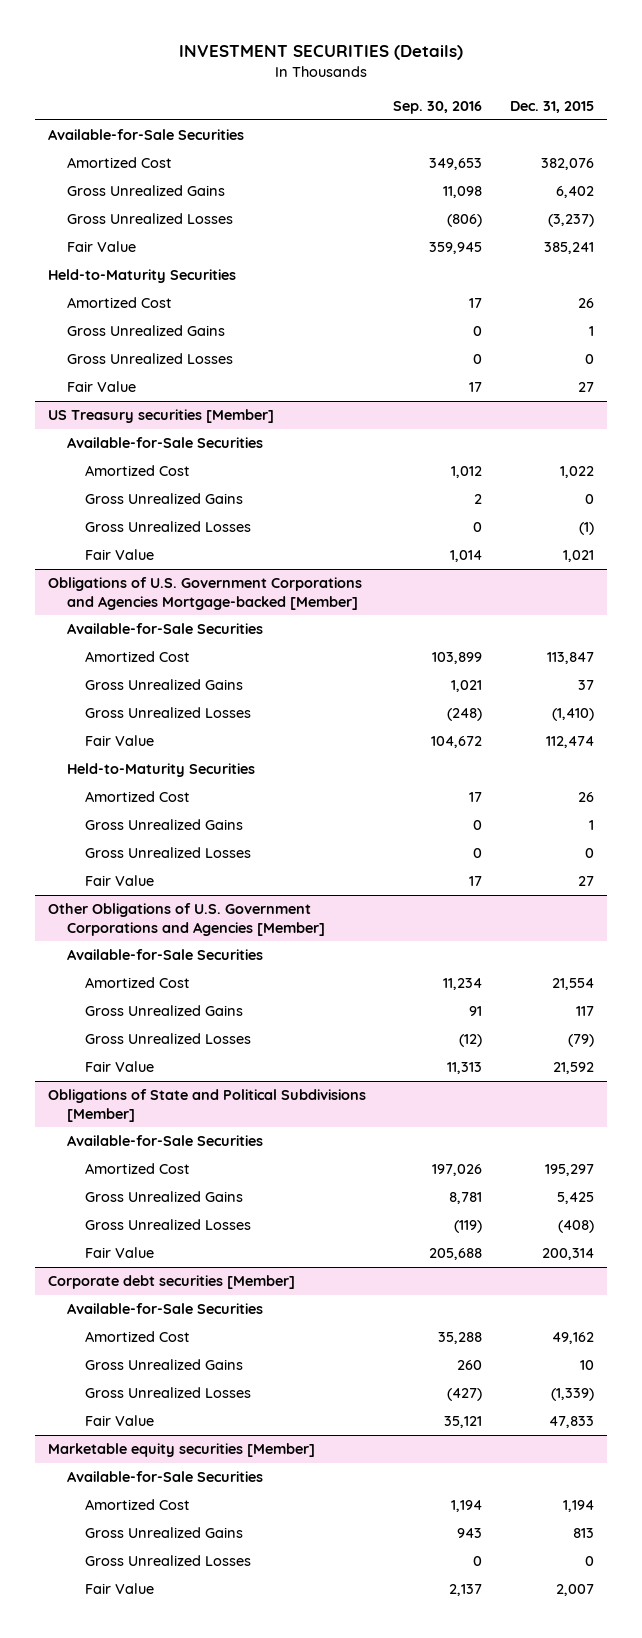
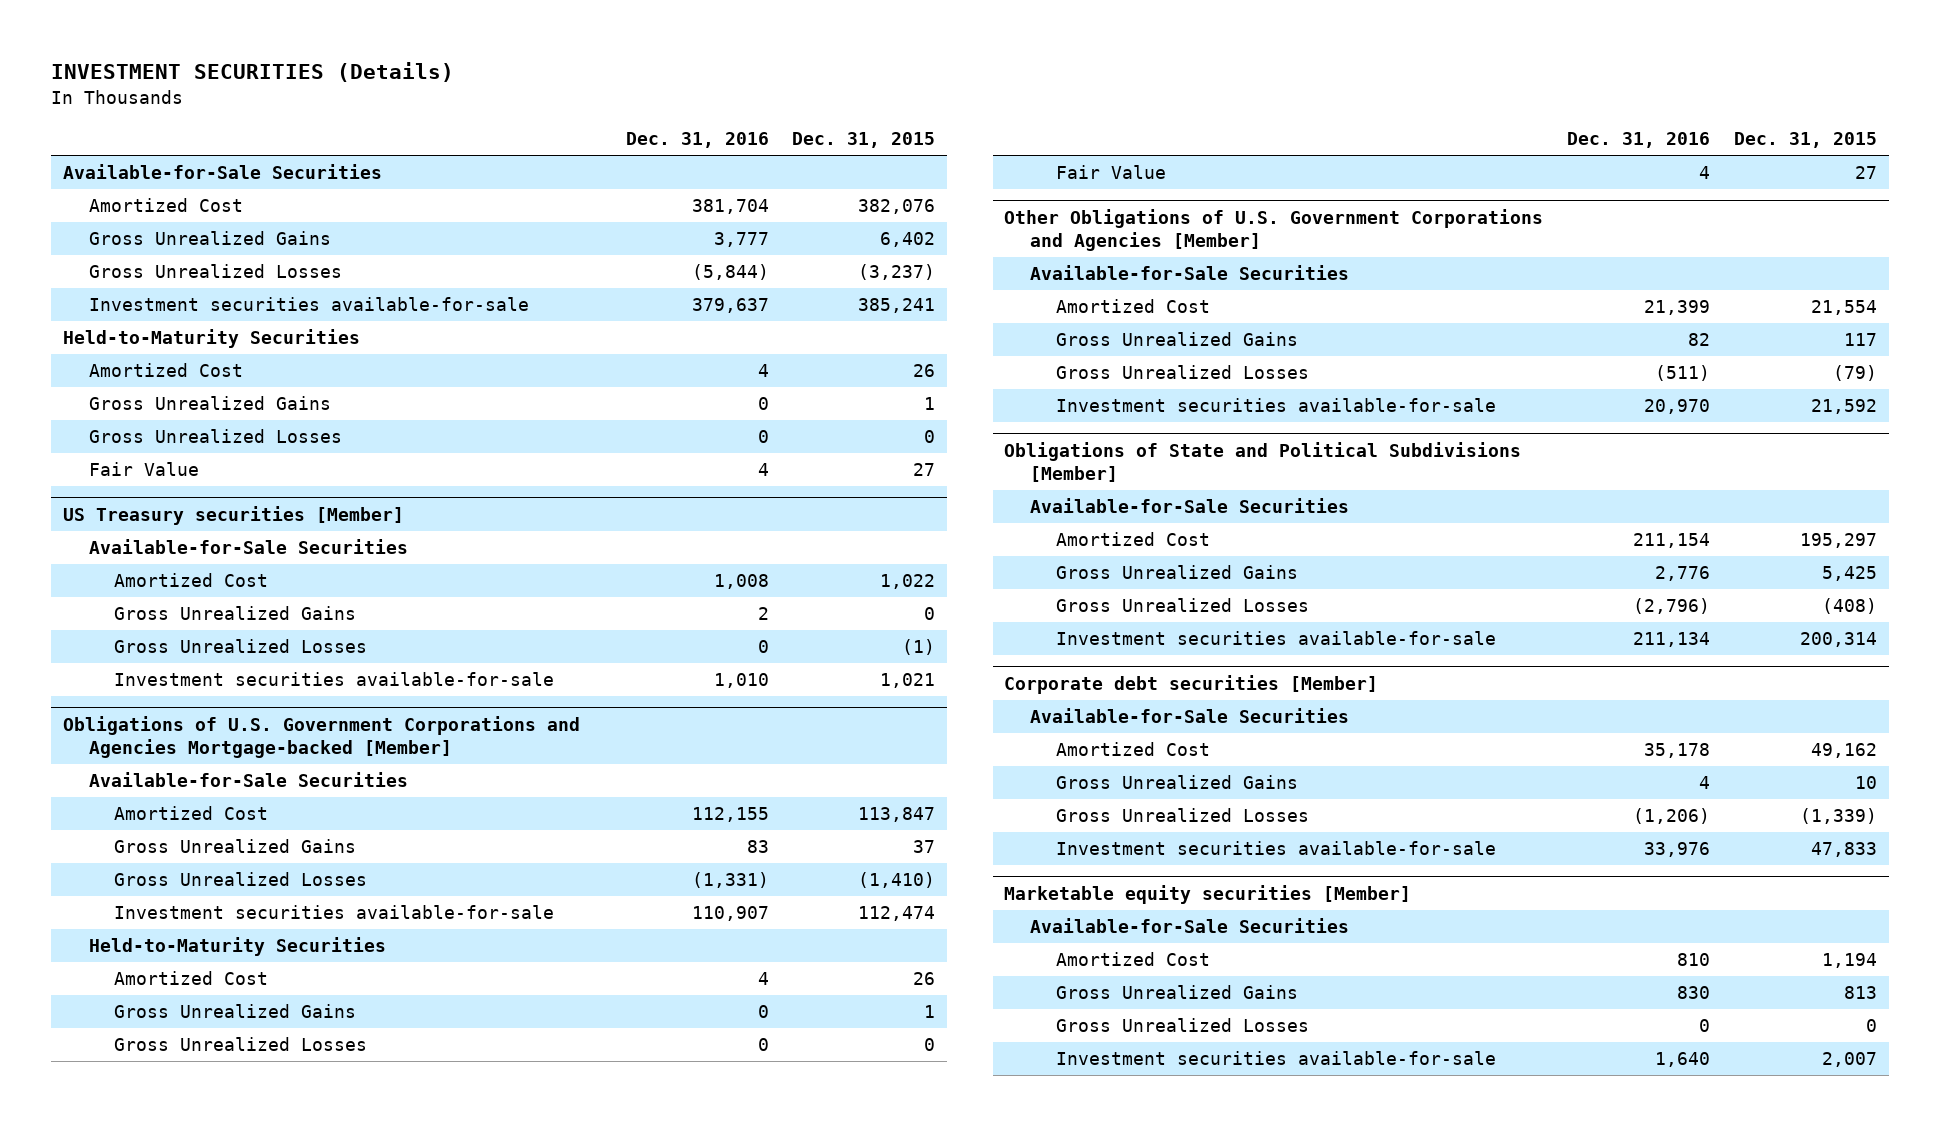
- | Sep. 30, 2016 | Dec. 31, 2015
+ | Dec. 31, 2016 | Dec. 31, 2015
- Fair Value | 359,945 | 385,241
+ Investment securities available-for-sale | 379,637 | 385,241
@ US Treasury securities [Member]
- Fair Value | 1,014 | 1,021
+ Investment securities available-for-sale | 1,010 | 1,021
@ Obligations of U.S. Government Corporations and Agencies Mortgage-backed [Member]
- Fair Value | 104,672 | 112,474
+ Investment securities available-for-sale | 110,907 | 112,474
@ Other Obligations of U.S. Government Corporations and Agencies [Member]
- Fair Value | 11,313 | 21,592
+ Investment securities available-for-sale | 20,970 | 21,592
@ Obligations of State and Political Subdivisions [Member]
- Fair Value | 205,688 | 200,314
+ Investment securities available-for-sale | 211,134 | 200,314
@ Corporate debt securities [Member]
- Fair Value | 35,121 | 47,833
+ Investment securities available-for-sale | 33,976 | 47,833
@ Marketable equity securities [Member]
- Fair Value | 2,137 | 2,007
+ Investment securities available-for-sale | 1,640 | 2,007

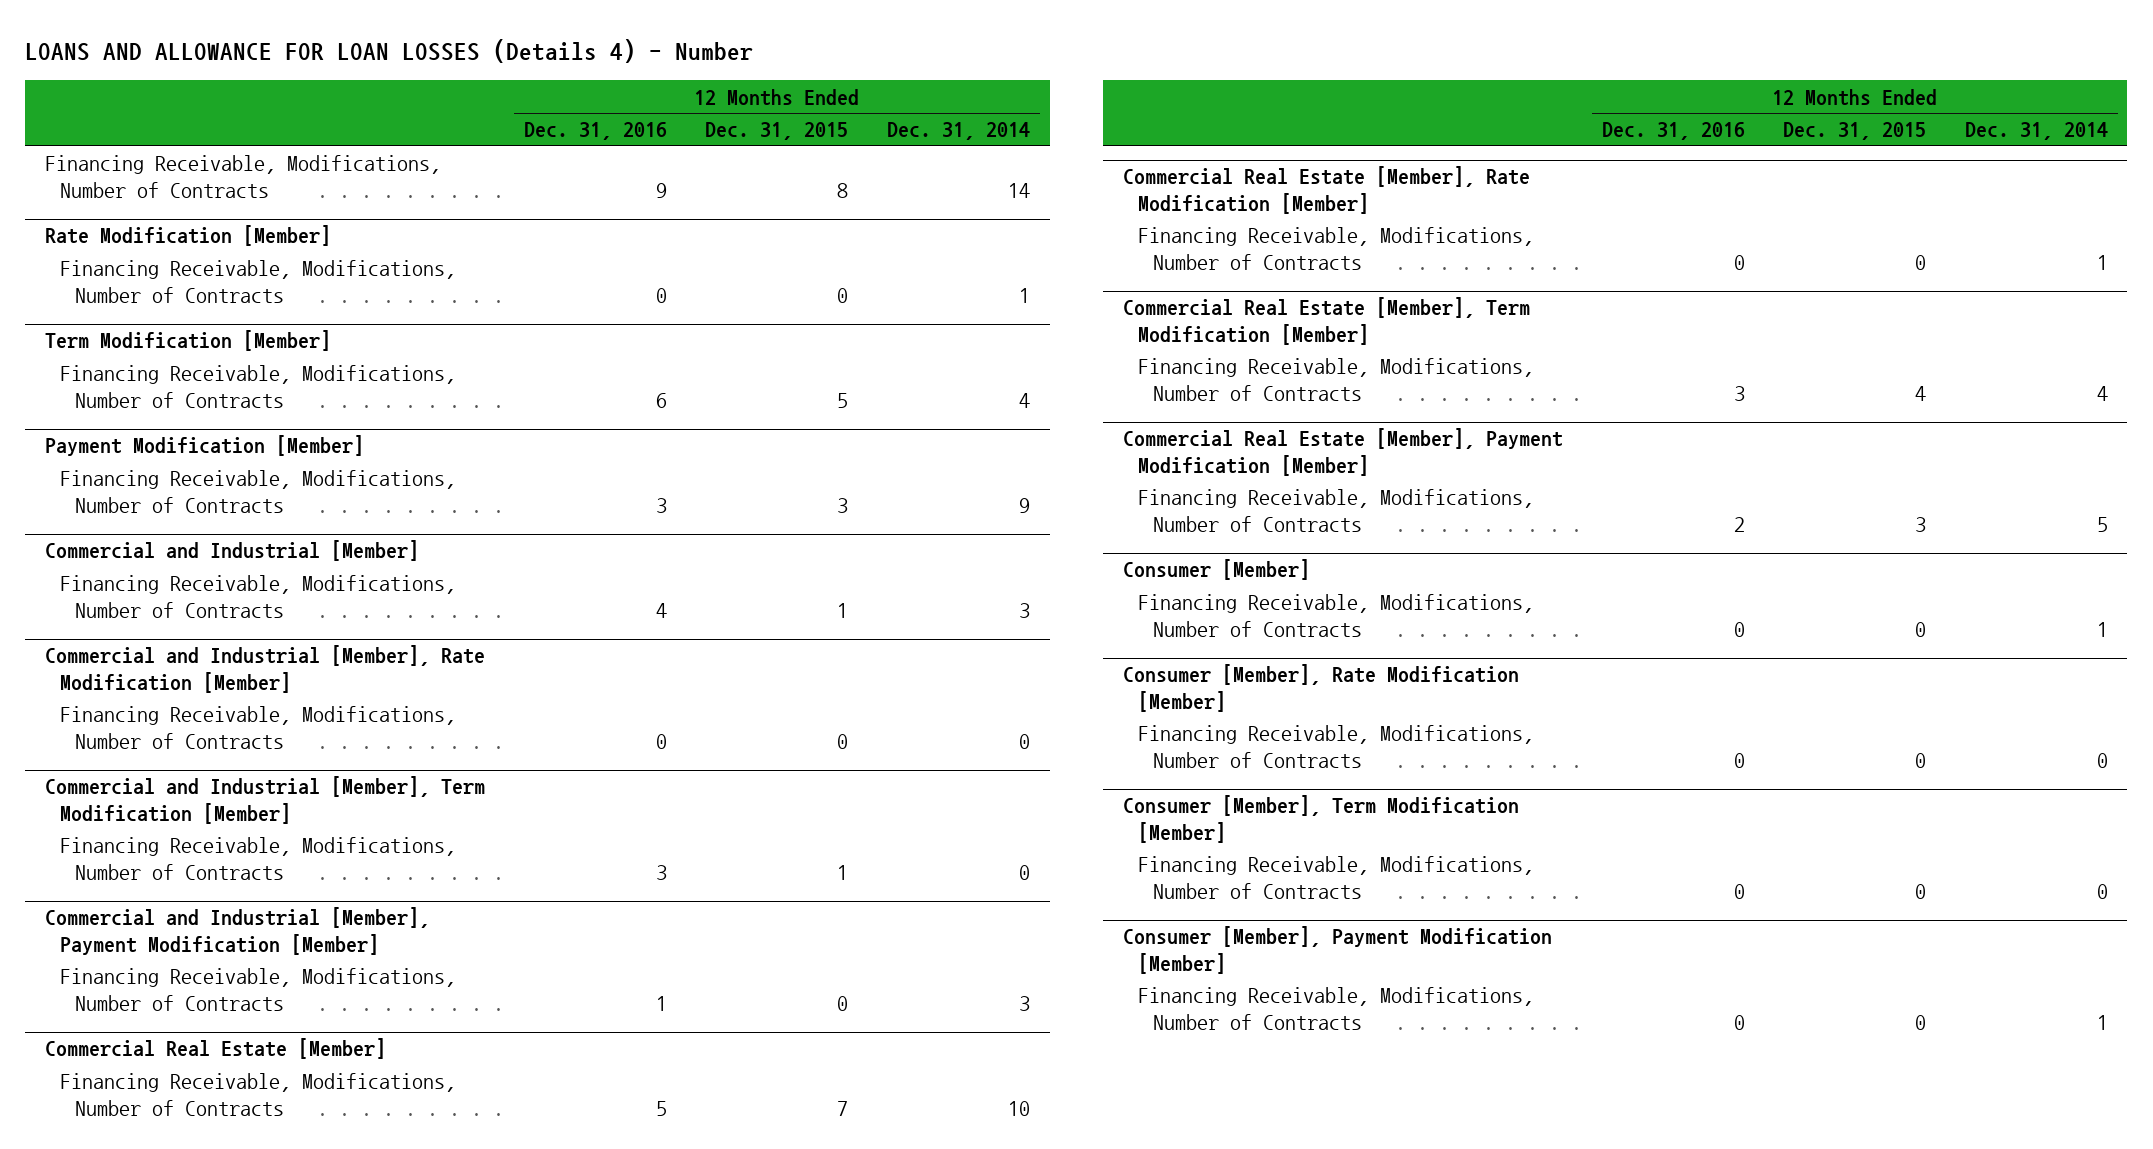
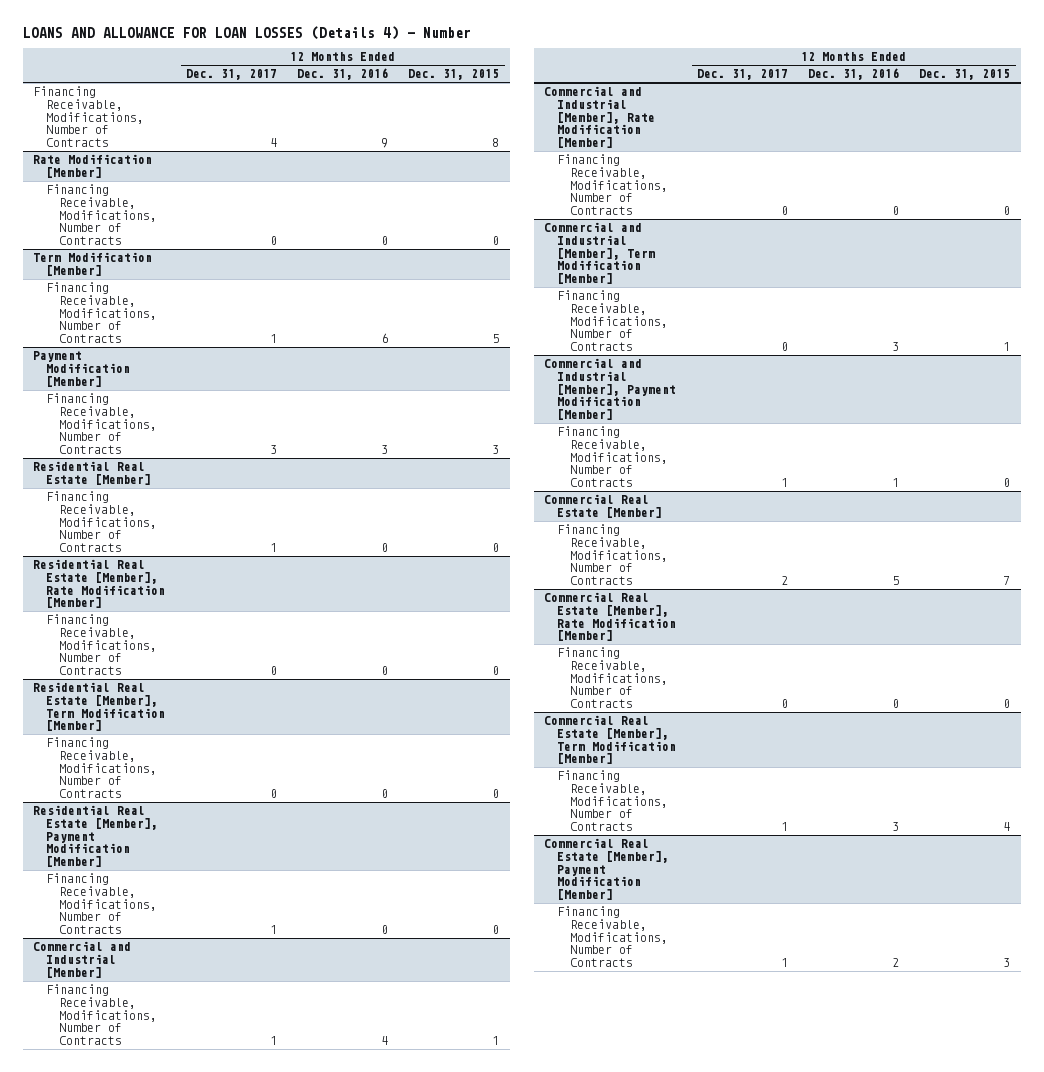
- | 12 Months Ended Dec. 31, 2016 | 12 Months Ended Dec. 31, 2015 | 12 Months Ended Dec. 31, 2014
+ | 12 Months Ended Dec. 31, 2017 | 12 Months Ended Dec. 31, 2016 | 12 Months Ended Dec. 31, 2015
+ Residential Real Estate [Member]
+ Financing Receivable, Modifications, Number of Contracts | 1 | 0 | 0
+ Residential Real Estate [Member], Rate Modification [Member]
+ Financing Receivable, Modifications, Number of Contracts | 0 | 0 | 0
+ Residential Real Estate [Member], Term Modification [Member]
+ Financing Receivable, Modifications, Number of Contracts | 0 | 0 | 0
+ Residential Real Estate [Member], Payment Modification [Member]
+ Financing Receivable, Modifications, Number of Contracts | 1 | 0 | 0
- Consumer [Member]
- Financing Receivable, Modifications, Number of Contracts | 0 | 0 | 1
- Consumer [Member], Rate Modification [Member]
- Financing Receivable, Modifications, Number of Contracts | 0 | 0 | 0
- Consumer [Member], Term Modification [Member]
- Financing Receivable, Modifications, Number of Contracts | 0 | 0 | 0
- Consumer [Member], Payment Modification [Member]
- Financing Receivable, Modifications, Number of Contracts | 0 | 0 | 1

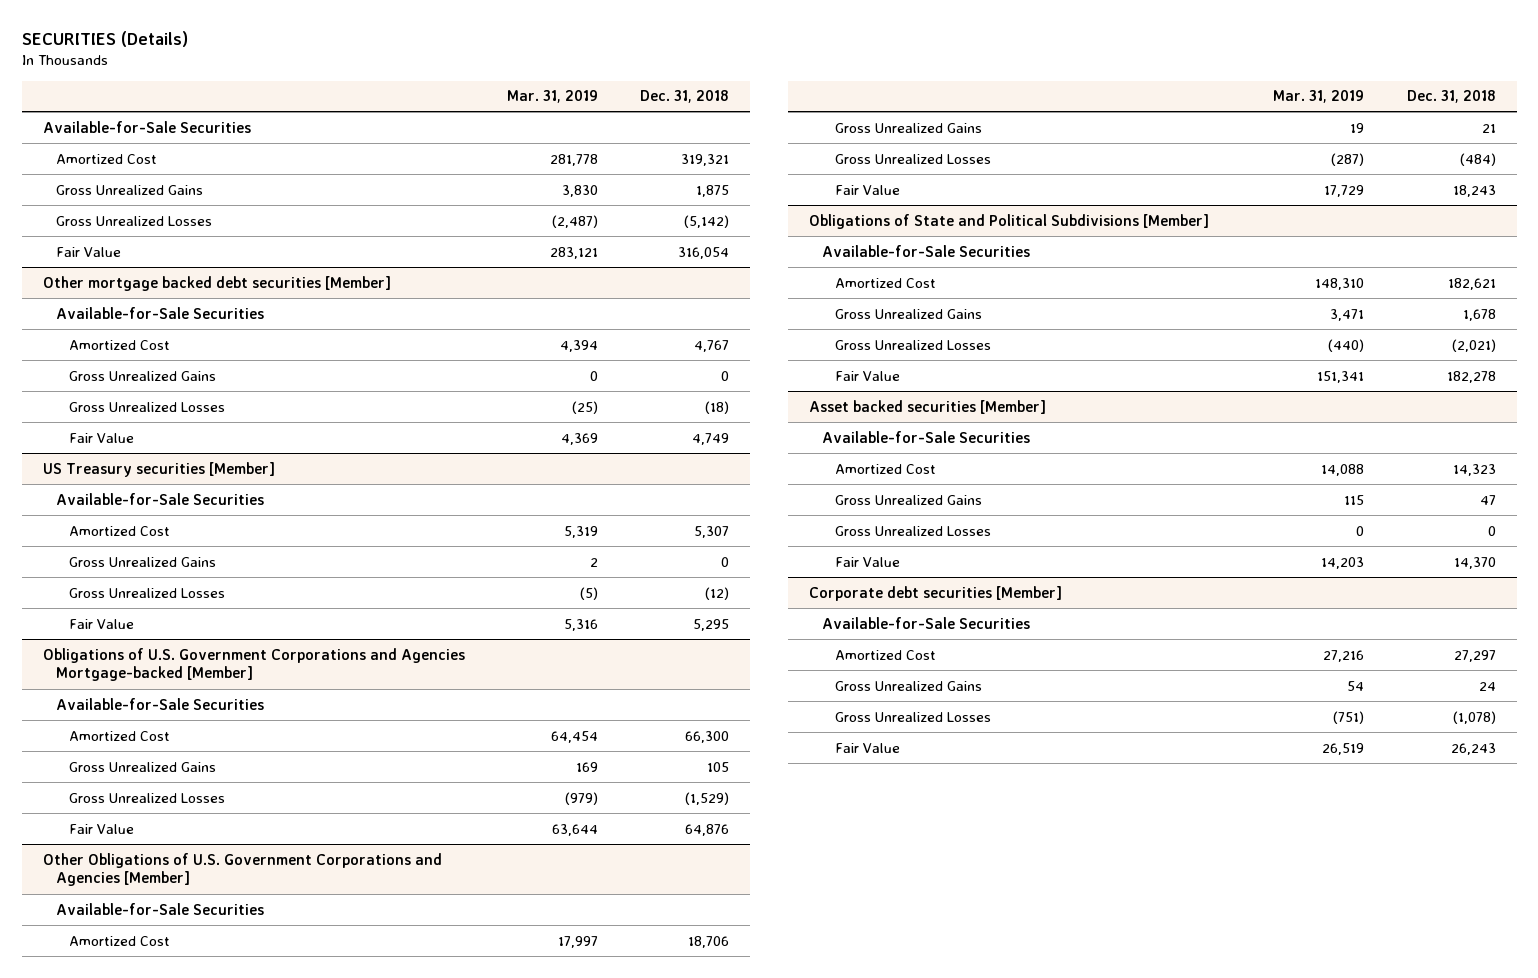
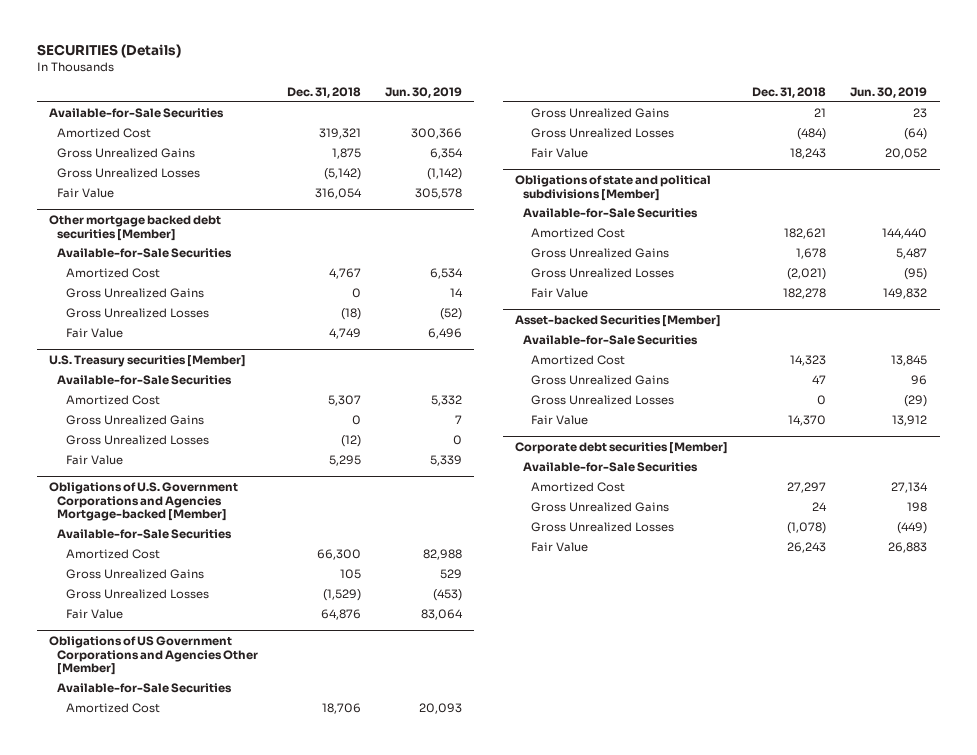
- | Mar. 31, 2019 | Dec. 31, 2018
+ | Dec. 31, 2018 | Jun. 30, 2019
- US Treasury securities [Member]
+ U.S. Treasury securities [Member]
- Other Obligations of U.S. Government Corporations and Agencies [Member]
+ Obligations of US Government Corporations and Agencies Other [Member]
- Obligations of State and Political Subdivisions [Member]
+ Obligations of state and political subdivisions [Member]
- Asset backed securities [Member]
+ Asset-backed Securities [Member]

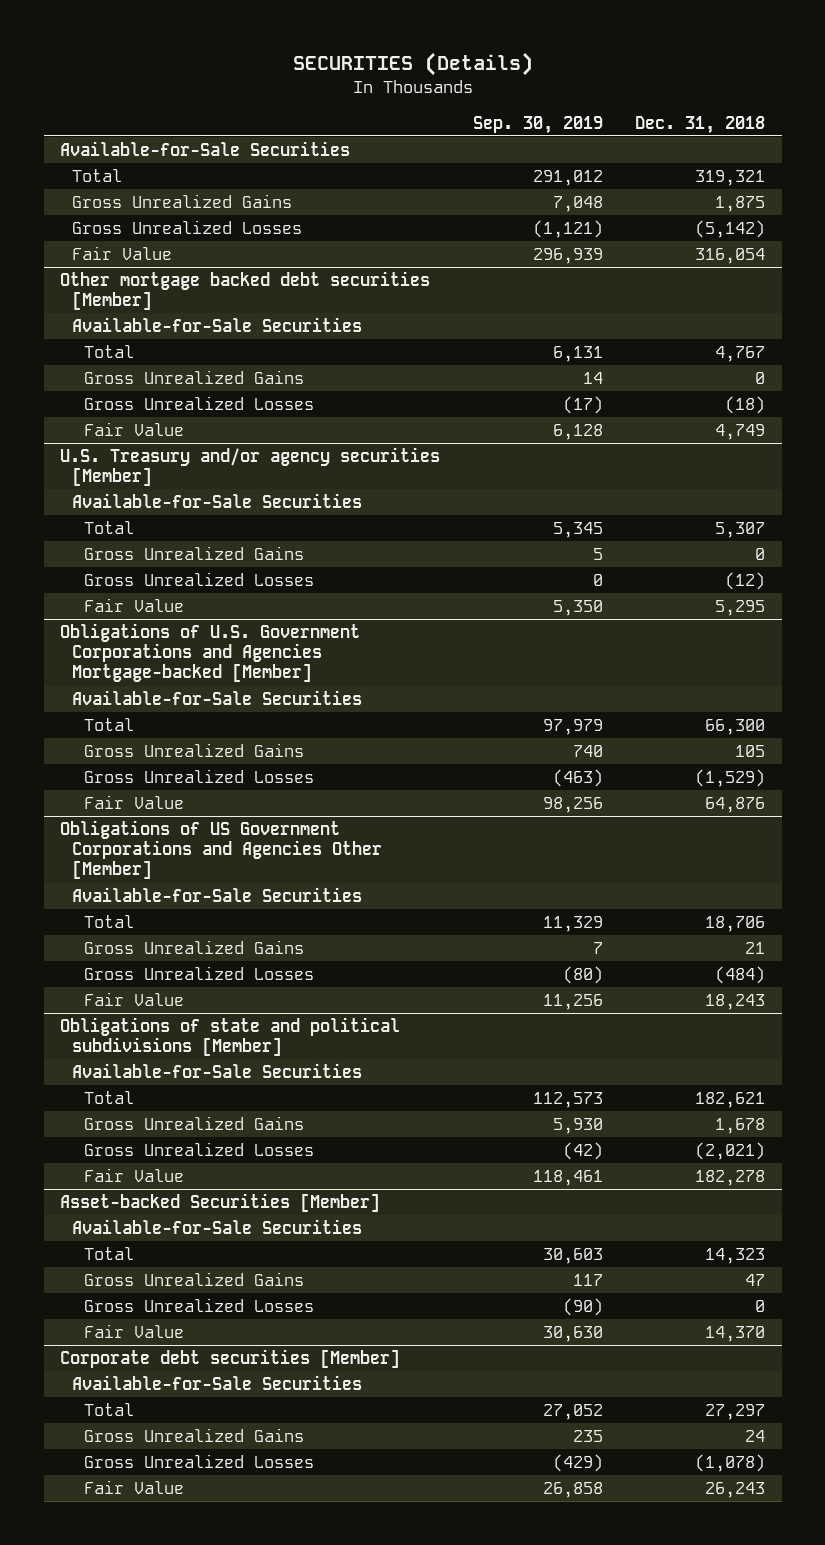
- | Dec. 31, 2018 | Jun. 30, 2019
+ | Sep. 30, 2019 | Dec. 31, 2018
- Amortized Cost | 319,321 | 300,366
+ Total | 291,012 | 319,321
@ Other mortgage backed debt securities [Member]
- Amortized Cost | 4,767 | 6,534
+ Total | 6,131 | 4,767
- U.S. Treasury securities [Member]
+ U.S. Treasury and/or agency securities [Member]
- Amortized Cost | 5,307 | 5,332
+ Total | 5,345 | 5,307
@ Obligations of U.S. Government Corporations and Agencies Mortgage-backed [Member]
- Amortized Cost | 66,300 | 82,988
+ Total | 97,979 | 66,300
@ Obligations of US Government Corporations and Agencies Other [Member]
- Amortized Cost | 18,706 | 20,093
+ Total | 11,329 | 18,706
@ Obligations of state and political subdivisions [Member]
- Amortized Cost | 182,621 | 144,440
+ Total | 112,573 | 182,621
@ Asset-backed Securities [Member]
- Amortized Cost | 14,323 | 13,845
+ Total | 30,603 | 14,323
@ Corporate debt securities [Member]
- Amortized Cost | 27,297 | 27,134
+ Total | 27,052 | 27,297

